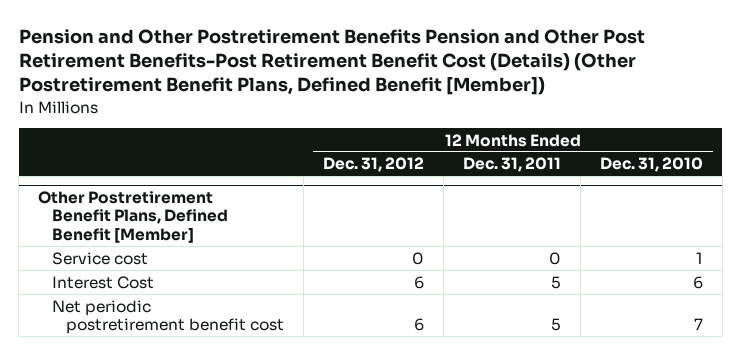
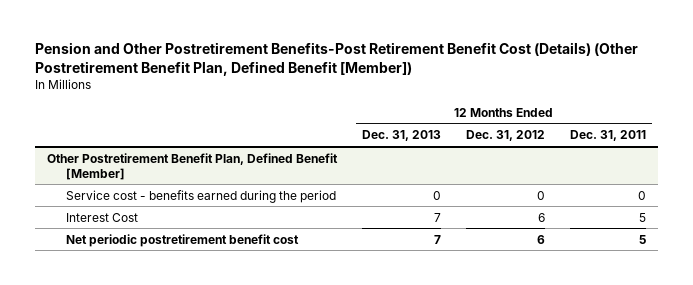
- Pension and Other Postretirement Benefits Pension and Other Post Retirement Benefits-Post Retirement Benefit Cost (Details) (Other Postretirement Benefit Plans, Defined Benefit [Member])
+ Pension and Other Postretirement Benefits-Post Retirement Benefit Cost (Details) (Other Postretirement Benefit Plan, Defined Benefit [Member])
- | 12 Months Ended Dec. 31, 2012 | 12 Months Ended Dec. 31, 2011 | 12 Months Ended Dec. 31, 2010
+ | 12 Months Ended Dec. 31, 2013 | 12 Months Ended Dec. 31, 2012 | 12 Months Ended Dec. 31, 2011
- Other Postretirement Benefit Plans, Defined Benefit [Member]
- Service cost | 0 | 0 | 1
+ Other Postretirement Benefit Plan, Defined Benefit [Member]
+ Service cost - benefits earned during the period | 0 | 0 | 0

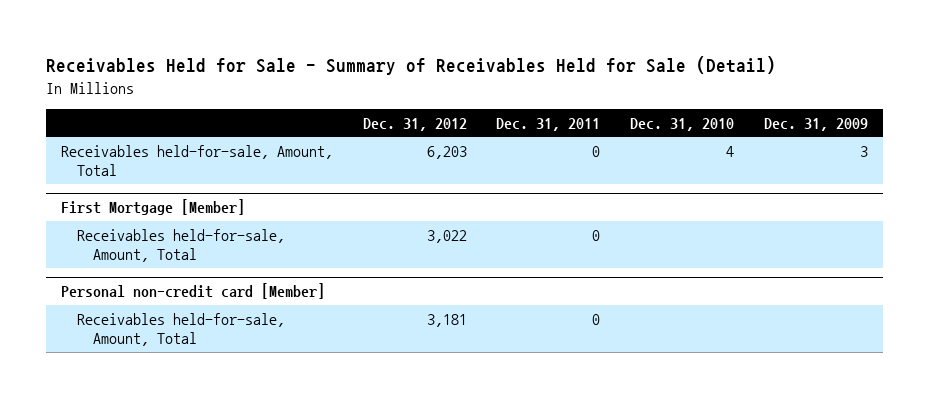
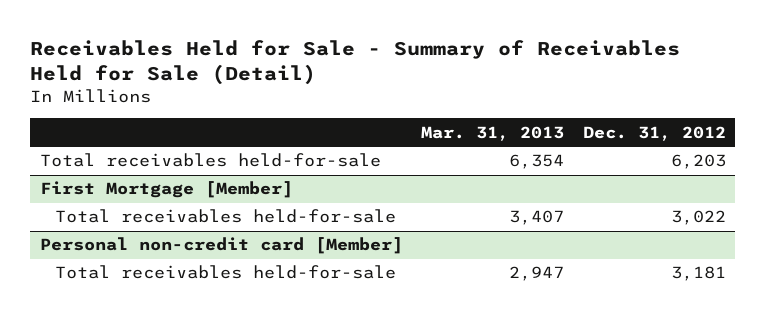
- | Dec. 31, 2012 | Dec. 31, 2011 | Dec. 31, 2010 | Dec. 31, 2009
+ | Mar. 31, 2013 | Dec. 31, 2012
- Receivables held-for-sale, Amount, Total | 6,203 | 0 | 4 | 3
+ Total receivables held-for-sale | 6,354 | 6,203
@ First Mortgage [Member]
- Receivables held-for-sale, Amount, Total | 3,022 | 0 | |
+ Total receivables held-for-sale | 3,407 | 3,022
@ Personal non-credit card [Member]
- Receivables held-for-sale, Amount, Total | 3,181 | 0 | |
+ Total receivables held-for-sale | 2,947 | 3,181

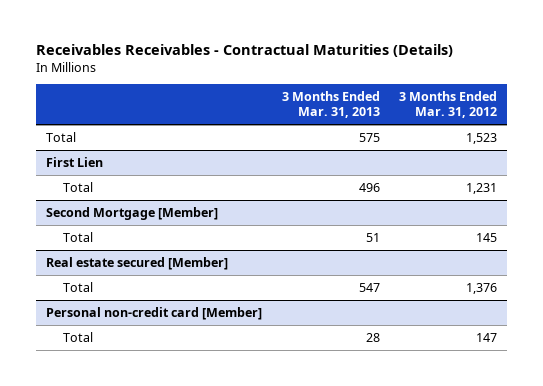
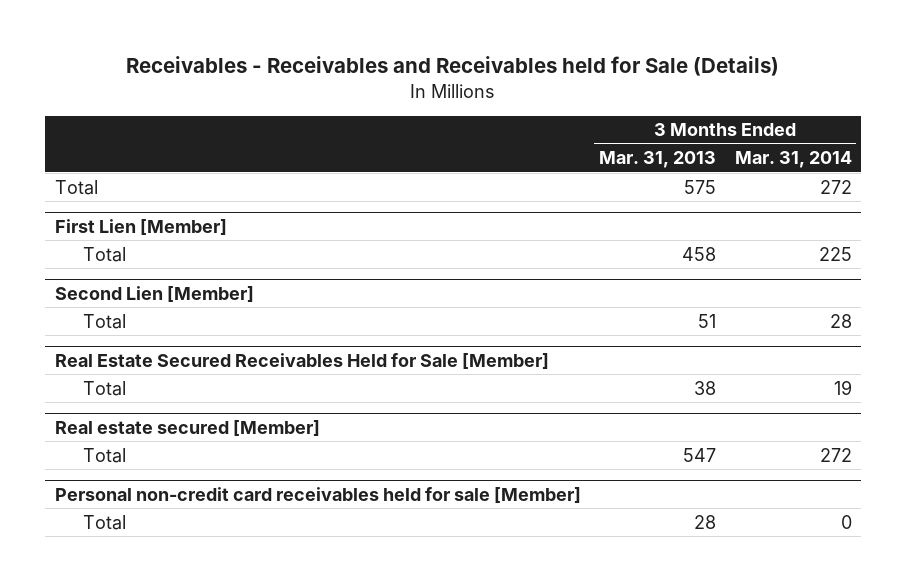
- Receivables Receivables - Contractual Maturities (Details)
+ Receivables - Receivables and Receivables held for Sale (Details)
- | 3 Months Ended Mar. 31, 2013 | 3 Months Ended Mar. 31, 2012
+ | 3 Months Ended Mar. 31, 2013 | 3 Months Ended Mar. 31, 2014
- First Lien
- Total | 496 | 1,231
- Second Mortgage [Member]
+ First Lien [Member]
+ Total | 458 | 225
+ Second Lien [Member]
+ Real Estate Secured Receivables Held for Sale [Member]
+ Total | 38 | 19
- Personal non-credit card [Member]
+ Personal non-credit card receivables held for sale [Member]

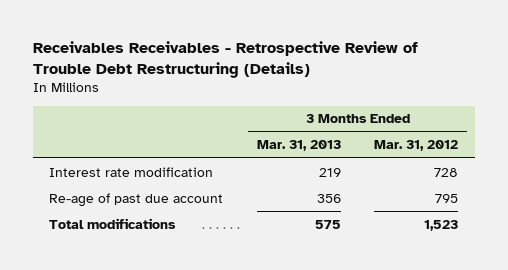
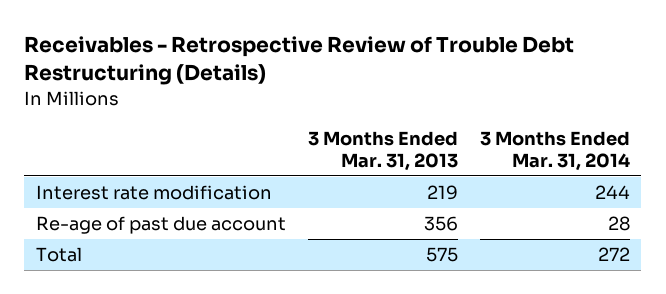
- Receivables Receivables - Retrospective Review of Trouble Debt Restructuring (Details)
+ Receivables - Retrospective Review of Trouble Debt Restructuring (Details)
- | 3 Months Ended Mar. 31, 2013 | 3 Months Ended Mar. 31, 2012
+ | 3 Months Ended Mar. 31, 2013 | 3 Months Ended Mar. 31, 2014
- Total modifications | 575 | 1,523
+ Total | 575 | 272

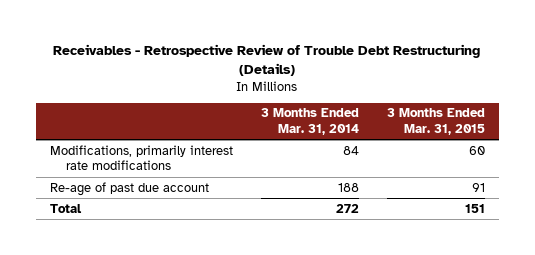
- | 3 Months Ended Mar. 31, 2013 | 3 Months Ended Mar. 31, 2014
+ | 3 Months Ended Mar. 31, 2014 | 3 Months Ended Mar. 31, 2015
- Interest rate modification | 219 | 244
- Re-age of past due account | 356 | 28
+ Modifications, primarily interest rate modifications | 84 | 60
+ Re-age of past due account | 188 | 91

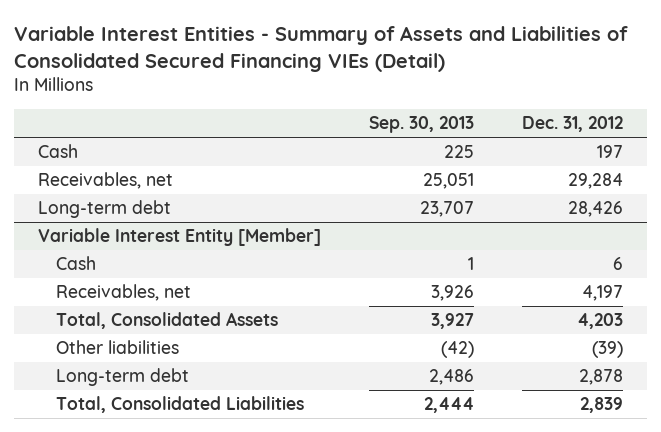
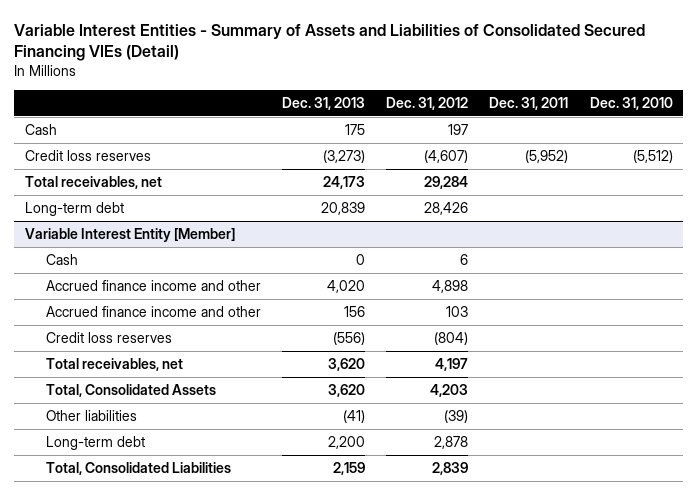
- | Sep. 30, 2013 | Dec. 31, 2012
+ | Dec. 31, 2013 | Dec. 31, 2012 | Dec. 31, 2011 | Dec. 31, 2010
- Receivables, net | 25,051 | 29,284
+ Credit loss reserves | (3,273) | (4,607) | (5,952) | (5,512)
+ Total receivables, net | 24,173 | 29,284 | |
@ Variable Interest Entity [Member]
- Receivables, net | 3,926 | 4,197
+ Accrued finance income and other | 4,020 | 4,898 | |
+ Accrued finance income and other | 156 | 103 | |
+ Credit loss reserves | (556) | (804) | |
+ Total receivables, net | 3,620 | 4,197 | |

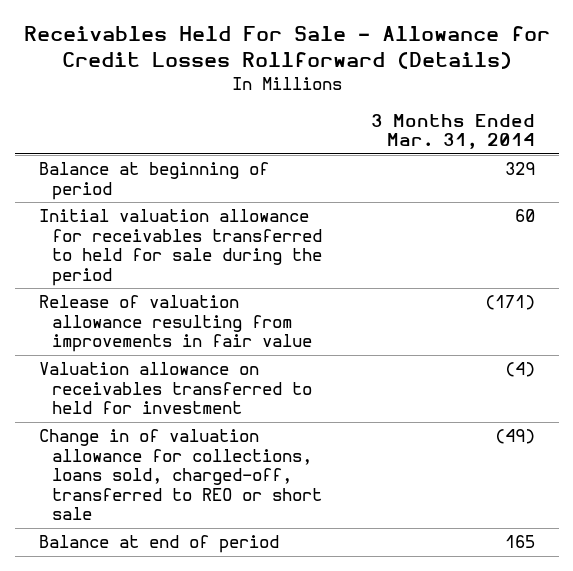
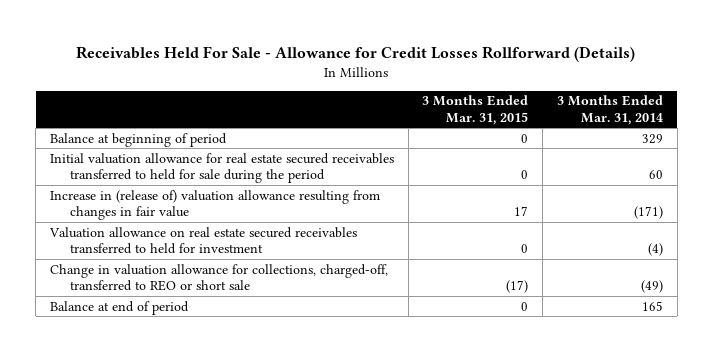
- | 3 Months Ended Mar. 31, 2014
+ | 3 Months Ended Mar. 31, 2015 | 3 Months Ended Mar. 31, 2014
- Initial valuation allowance for receivables transferred to held for sale during the period | 60
- Release of valuation allowance resulting from improvements in fair value | (171)
- Valuation allowance on receivables transferred to held for investment | (4)
- Change in of valuation allowance for collections, loans sold, charged-off, transferred to REO or short sale | (49)
+ Initial valuation allowance for real estate secured receivables transferred to held for sale during the period | 0 | 60
+ Increase in (release of) valuation allowance resulting from changes in fair value | 17 | (171)
+ Valuation allowance on real estate secured receivables transferred to held for investment | 0 | (4)
+ Change in valuation allowance for collections, charged-off, transferred to REO or short sale | (17) | (49)

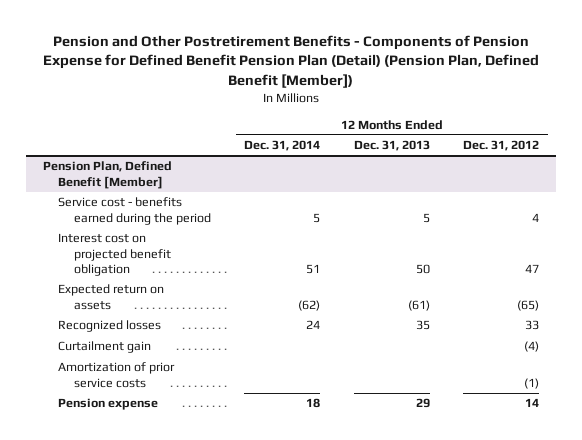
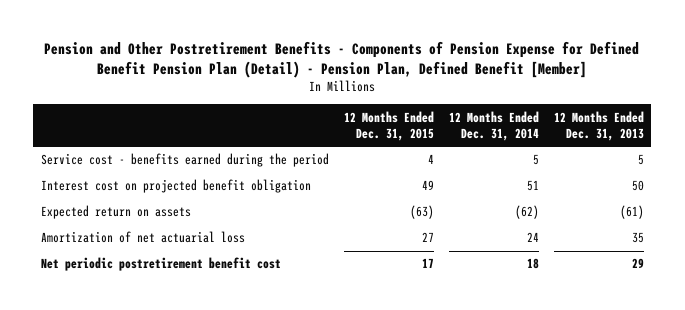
- Pension and Other Postretirement Benefits - Components of Pension Expense for Defined Benefit Pension Plan (Detail) (Pension Plan, Defined Benefit [Member])
+ Pension and Other Postretirement Benefits - Components of Pension Expense for Defined Benefit Pension Plan (Detail) - Pension Plan, Defined Benefit [Member]
- | 12 Months Ended Dec. 31, 2014 | 12 Months Ended Dec. 31, 2013 | 12 Months Ended Dec. 31, 2012
+ | 12 Months Ended Dec. 31, 2015 | 12 Months Ended Dec. 31, 2014 | 12 Months Ended Dec. 31, 2013
- Pension Plan, Defined Benefit [Member]
- Recognized losses | 24 | 35 | 33
- Curtailment gain | | | (4)
- Amortization of prior service costs | | | (1)
- Pension expense | 18 | 29 | 14
+ Amortization of net actuarial loss | 27 | 24 | 35
+ Net periodic postretirement benefit cost | 17 | 18 | 29

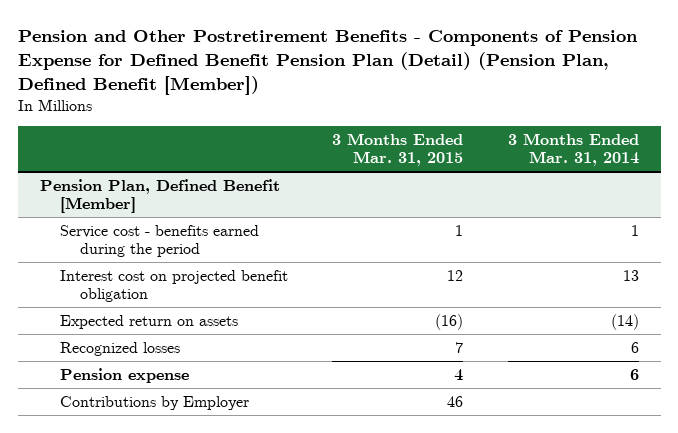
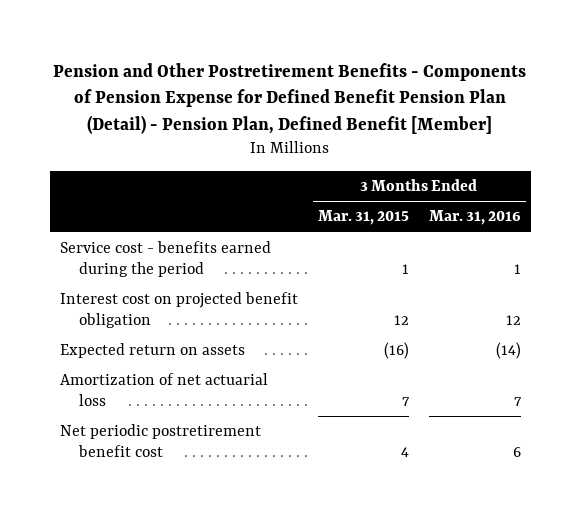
- Pension and Other Postretirement Benefits - Components of Pension Expense for Defined Benefit Pension Plan (Detail) (Pension Plan, Defined Benefit [Member])
+ Pension and Other Postretirement Benefits - Components of Pension Expense for Defined Benefit Pension Plan (Detail) - Pension Plan, Defined Benefit [Member]
- | 3 Months Ended Mar. 31, 2015 | 3 Months Ended Mar. 31, 2014
+ | 3 Months Ended Mar. 31, 2015 | 3 Months Ended Mar. 31, 2016
- Pension Plan, Defined Benefit [Member]
- Recognized losses | 7 | 6
- Pension expense | 4 | 6
- Contributions by Employer | 46 |
+ Amortization of net actuarial loss | 7 | 7
+ Net periodic postretirement benefit cost | 4 | 6

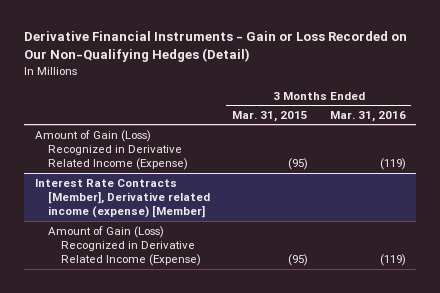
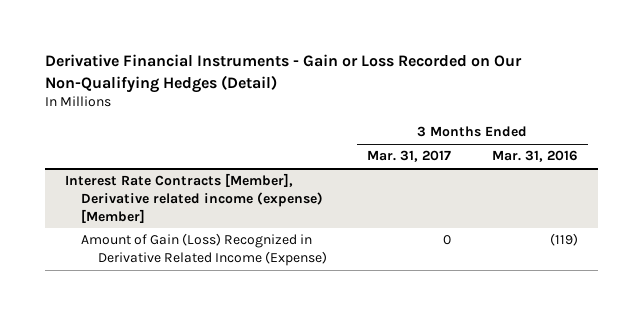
- | 3 Months Ended Mar. 31, 2015 | 3 Months Ended Mar. 31, 2016
+ | 3 Months Ended Mar. 31, 2017 | 3 Months Ended Mar. 31, 2016
- Amount of Gain (Loss) Recognized in Derivative Related Income (Expense) | (95) | (119)

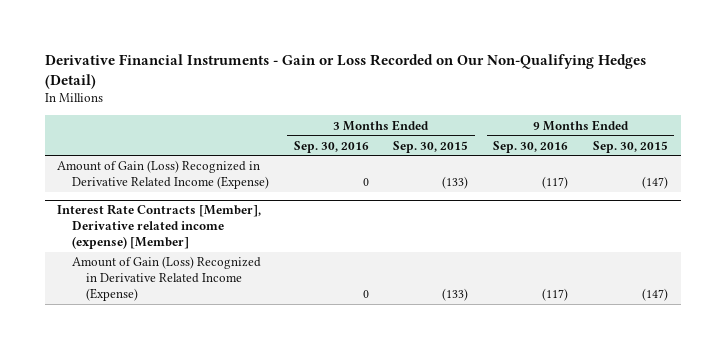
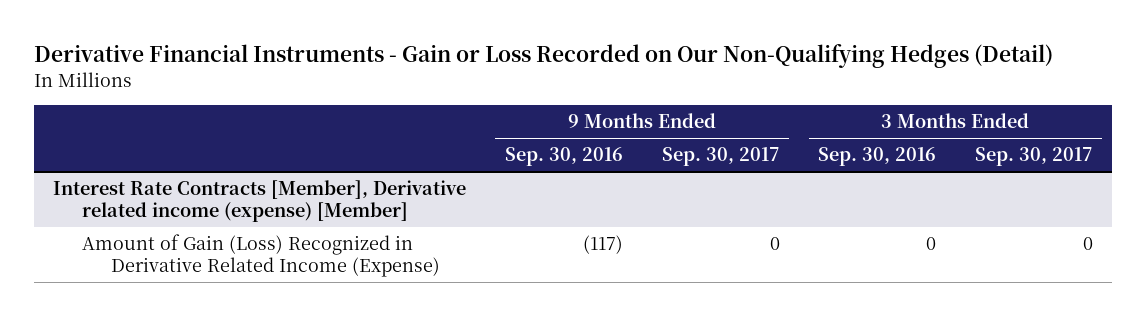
- | 3 Months Ended Sep. 30, 2016 | 3 Months Ended Sep. 30, 2015 | 9 Months Ended Sep. 30, 2016 | 9 Months Ended Sep. 30, 2015
+ | 9 Months Ended Sep. 30, 2016 | 9 Months Ended Sep. 30, 2017 | 3 Months Ended Sep. 30, 2016 | 3 Months Ended Sep. 30, 2017
- Amount of Gain (Loss) Recognized in Derivative Related Income (Expense) | 0 | (133) | (117) | (147)

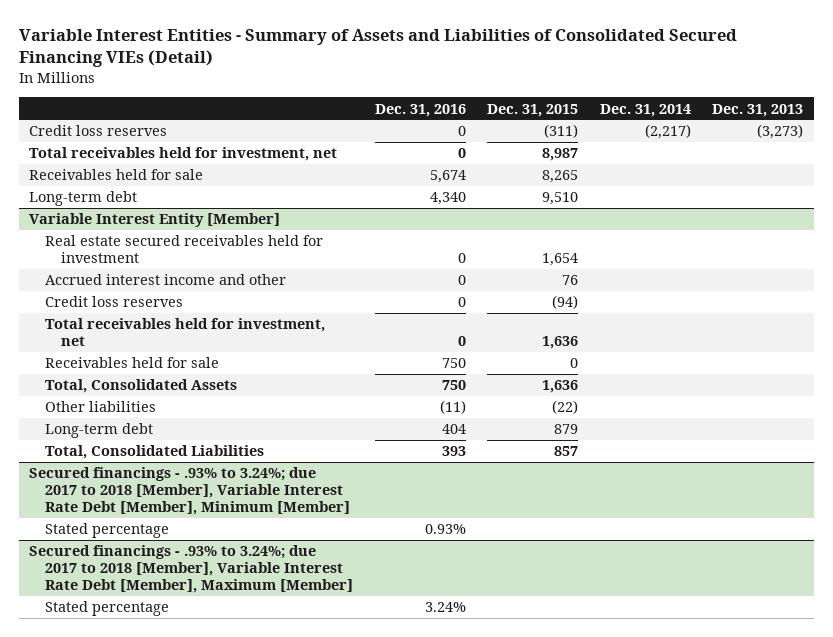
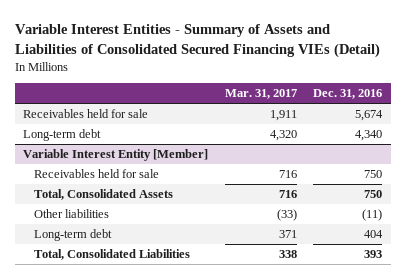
- | Dec. 31, 2016 | Dec. 31, 2015 | Dec. 31, 2014 | Dec. 31, 2013
+ | Mar. 31, 2017 | Dec. 31, 2016
- Credit loss reserves | 0 | (311) | (2,217) | (3,273)
- Total receivables held for investment, net | 0 | 8,987 | |
@ Variable Interest Entity [Member]
- Real estate secured receivables held for investment | 0 | 1,654 | |
- Accrued interest income and other | 0 | 76 | |
- Credit loss reserves | 0 | (94) | |
- Total receivables held for investment, net | 0 | 1,636 | |
- Secured financings - .93% to 3.24%; due 2017 to 2018 [Member], Variable Interest Rate Debt [Member], Minimum [Member]
- Stated percentage | 0.93% | | |
- Secured financings - .93% to 3.24%; due 2017 to 2018 [Member], Variable Interest Rate Debt [Member], Maximum [Member]
- Stated percentage | 3.24% | | |

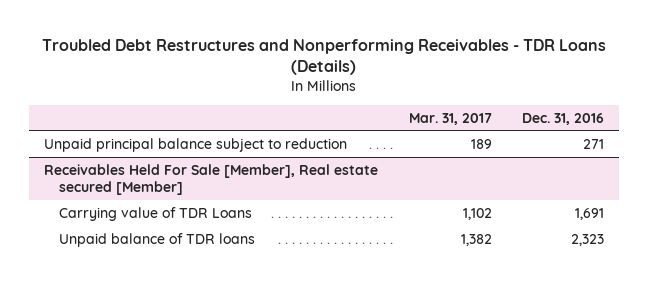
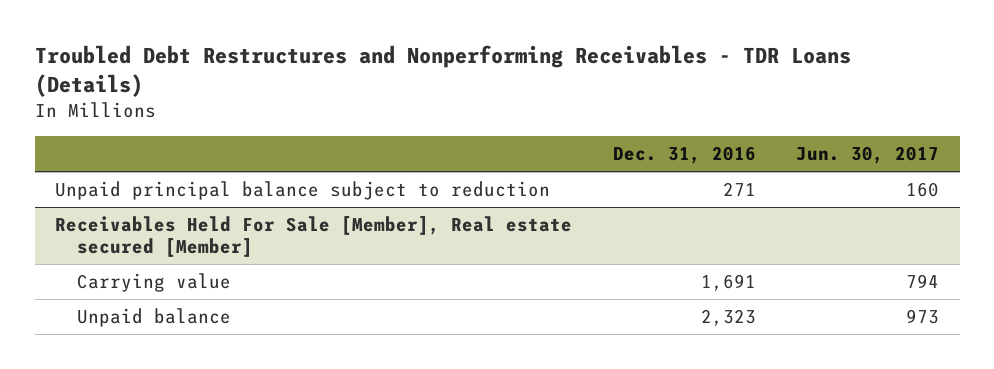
- | Mar. 31, 2017 | Dec. 31, 2016
+ | Dec. 31, 2016 | Jun. 30, 2017
@ Receivables Held For Sale [Member], Real estate secured [Member]
- Carrying value of TDR Loans | 1,102 | 1,691
- Unpaid balance of TDR loans | 1,382 | 2,323
+ Carrying value | 1,691 | 794
+ Unpaid balance | 2,323 | 973

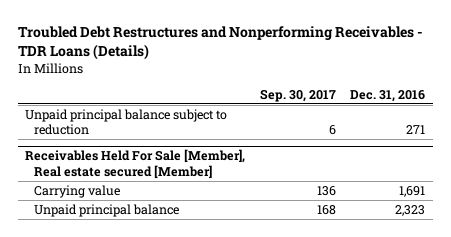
- | Dec. 31, 2016 | Jun. 30, 2017
+ | Sep. 30, 2017 | Dec. 31, 2016
@ Receivables Held For Sale [Member], Real estate secured [Member]
- Unpaid balance | 2,323 | 973
+ Unpaid principal balance | 168 | 2,323

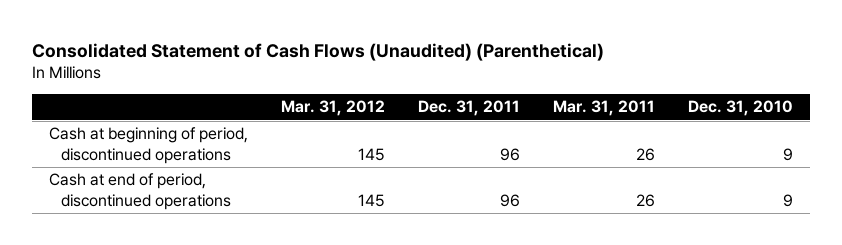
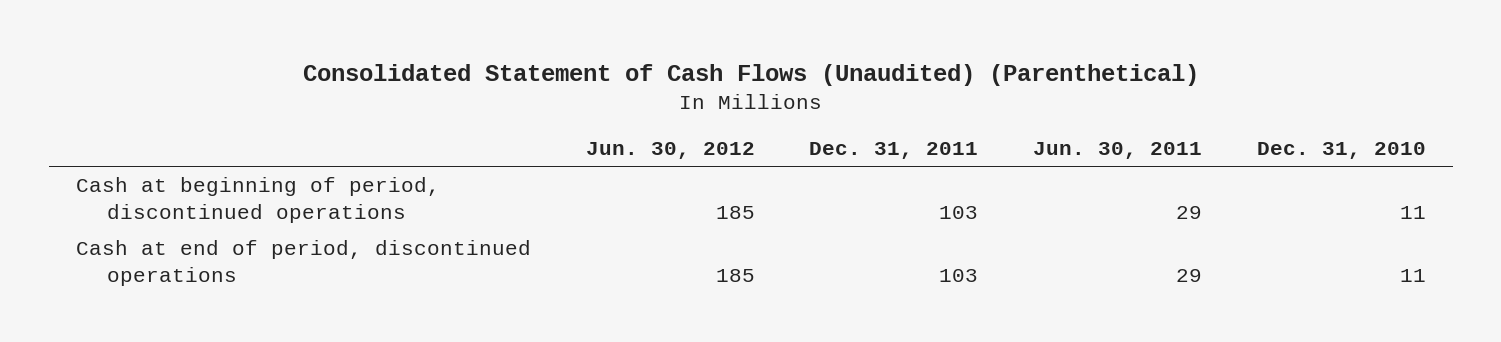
- | Mar. 31, 2012 | Dec. 31, 2011 | Mar. 31, 2011 | Dec. 31, 2010
+ | Jun. 30, 2012 | Dec. 31, 2011 | Jun. 30, 2011 | Dec. 31, 2010
- Cash at beginning of period, discontinued operations | 145 | 96 | 26 | 9
- Cash at end of period, discontinued operations | 145 | 96 | 26 | 9
+ Cash at beginning of period, discontinued operations | 185 | 103 | 29 | 11
+ Cash at end of period, discontinued operations | 185 | 103 | 29 | 11

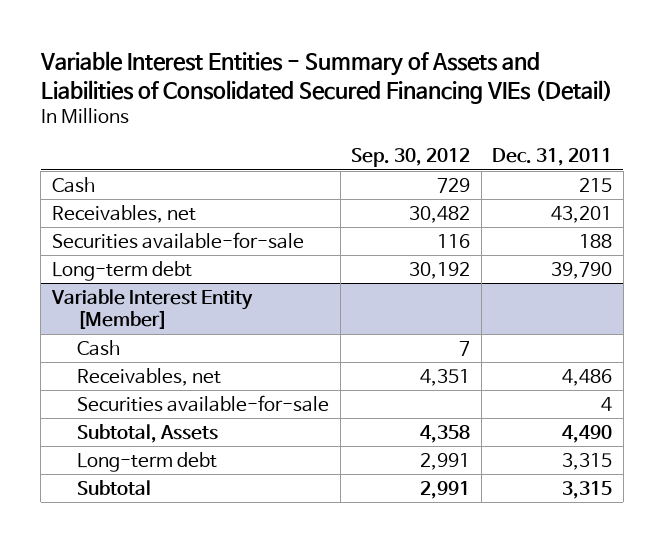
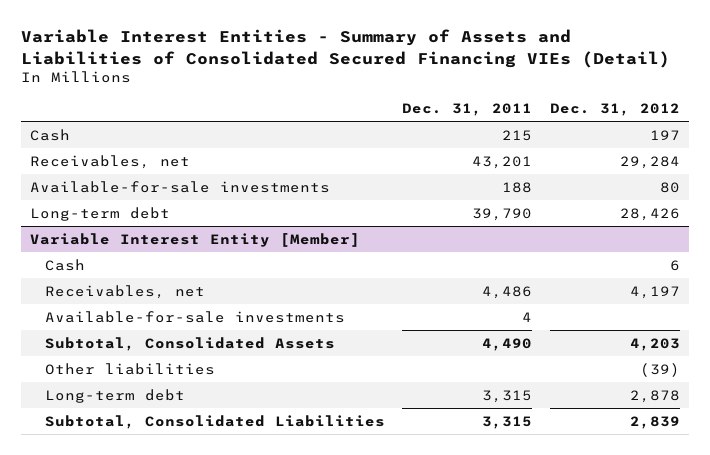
- | Sep. 30, 2012 | Dec. 31, 2011
+ | Dec. 31, 2011 | Dec. 31, 2012
- Securities available-for-sale | 116 | 188
+ Available-for-sale investments | 188 | 80
@ Variable Interest Entity [Member]
- Securities available-for-sale | | 4
- Subtotal, Assets | 4,358 | 4,490
+ Available-for-sale investments | 4 |
+ Subtotal, Consolidated Assets | 4,490 | 4,203
+ Other liabilities | | (39)
- Subtotal | 2,991 | 3,315
+ Subtotal, Consolidated Liabilities | 3,315 | 2,839

